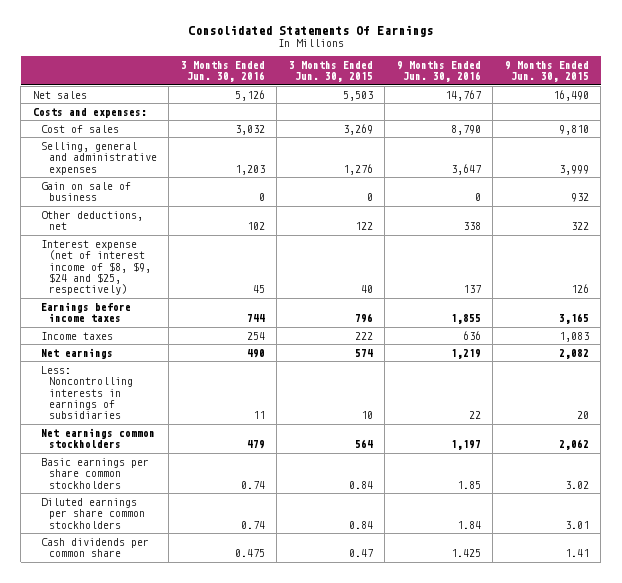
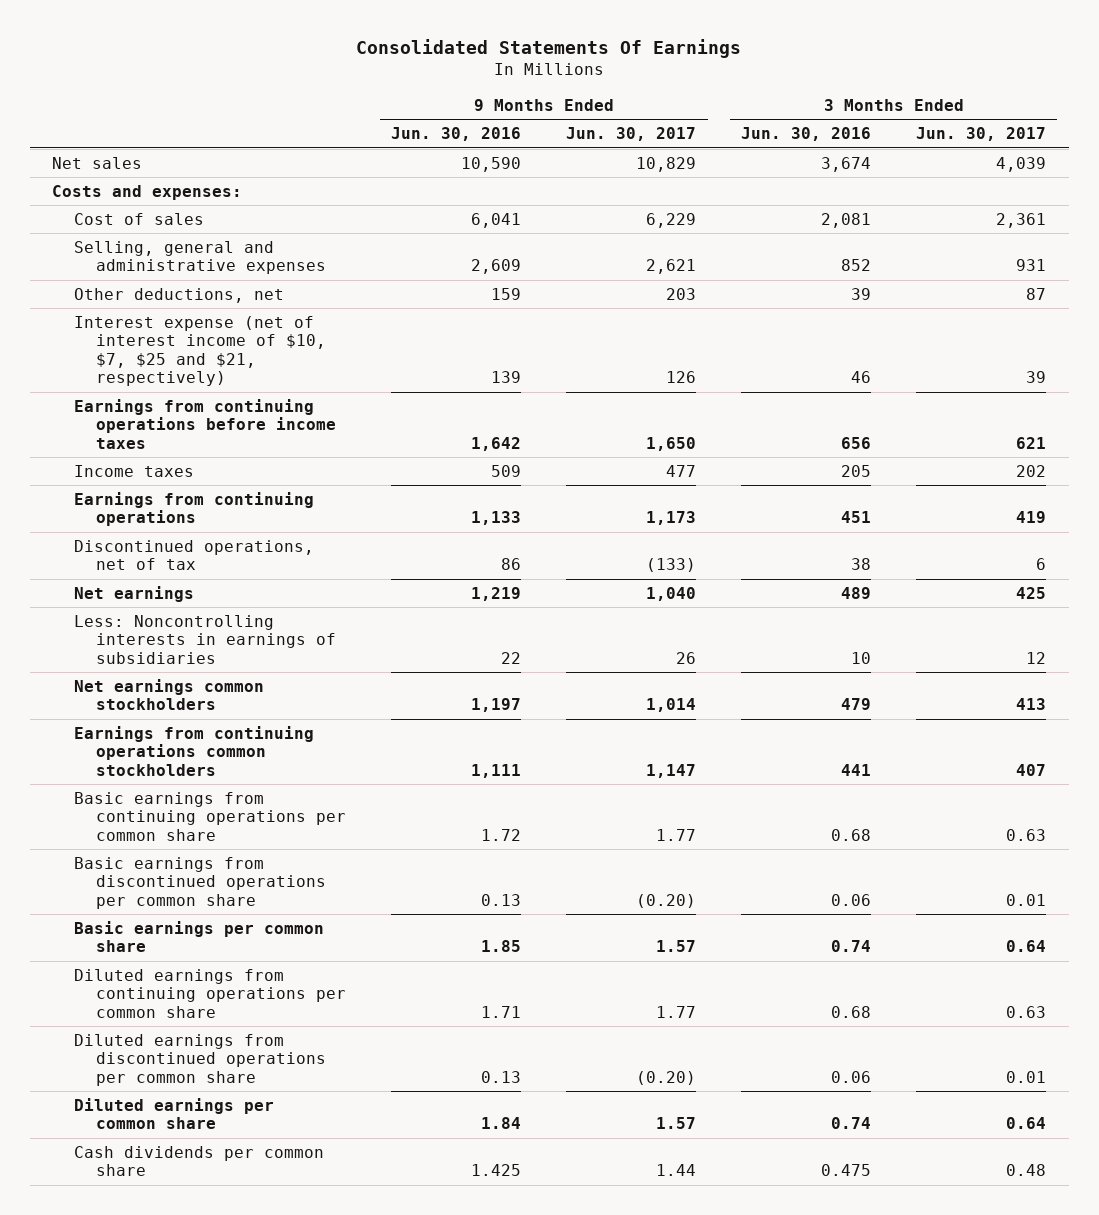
- | 3 Months Ended Jun. 30, 2016 | 3 Months Ended Jun. 30, 2015 | 9 Months Ended Jun. 30, 2016 | 9 Months Ended Jun. 30, 2015
+ | 9 Months Ended Jun. 30, 2016 | 9 Months Ended Jun. 30, 2017 | 3 Months Ended Jun. 30, 2016 | 3 Months Ended Jun. 30, 2017
- Net sales | 5,126 | 5,503 | 14,767 | 16,490
+ Net sales | 10,590 | 10,829 | 3,674 | 4,039
- Cost of sales | 3,032 | 3,269 | 8,790 | 9,810
- Selling, general and administrative expenses | 1,203 | 1,276 | 3,647 | 3,999
- Gain on sale of business | 0 | 0 | 0 | 932
- Other deductions, net | 102 | 122 | 338 | 322
- Interest expense (net of interest income of $8, $9, $24 and $25, respectively) | 45 | 40 | 137 | 126
- Earnings before income taxes | 744 | 796 | 1,855 | 3,165
- Income taxes | 254 | 222 | 636 | 1,083
- Net earnings | 490 | 574 | 1,219 | 2,082
- Less: Noncontrolling interests in earnings of subsidiaries | 11 | 10 | 22 | 20
+ Cost of sales | 6,041 | 6,229 | 2,081 | 2,361
+ Selling, general and administrative expenses | 2,609 | 2,621 | 852 | 931
+ Other deductions, net | 159 | 203 | 39 | 87
+ Interest expense (net of interest income of $10, $7, $25 and $21, respectively) | 139 | 126 | 46 | 39
+ Earnings from continuing operations before income taxes | 1,642 | 1,650 | 656 | 621
+ Income taxes | 509 | 477 | 205 | 202
+ Earnings from continuing operations | 1,133 | 1,173 | 451 | 419
+ Discontinued operations, net of tax | 86 | (133) | 38 | 6
+ Net earnings | 1,219 | 1,040 | 489 | 425
+ Less: Noncontrolling interests in earnings of subsidiaries | 22 | 26 | 10 | 12
- Basic earnings per share common stockholders | 0.74 | 0.84 | 1.85 | 3.02
- Diluted earnings per share common stockholders | 0.74 | 0.84 | 1.84 | 3.01
+ Earnings from continuing operations common stockholders | 1,111 | 1,147 | 441 | 407
+ Basic earnings from continuing operations per common share | 1.72 | 1.77 | 0.68 | 0.63
+ Basic earnings from discontinued operations per common share | 0.13 | (0.20) | 0.06 | 0.01
+ Basic earnings per common share | 1.85 | 1.57 | 0.74 | 0.64
+ Diluted earnings from continuing operations per common share | 1.71 | 1.77 | 0.68 | 0.63
+ Diluted earnings from discontinued operations per common share | 0.13 | (0.20) | 0.06 | 0.01
+ Diluted earnings per common share | 1.84 | 1.57 | 0.74 | 0.64

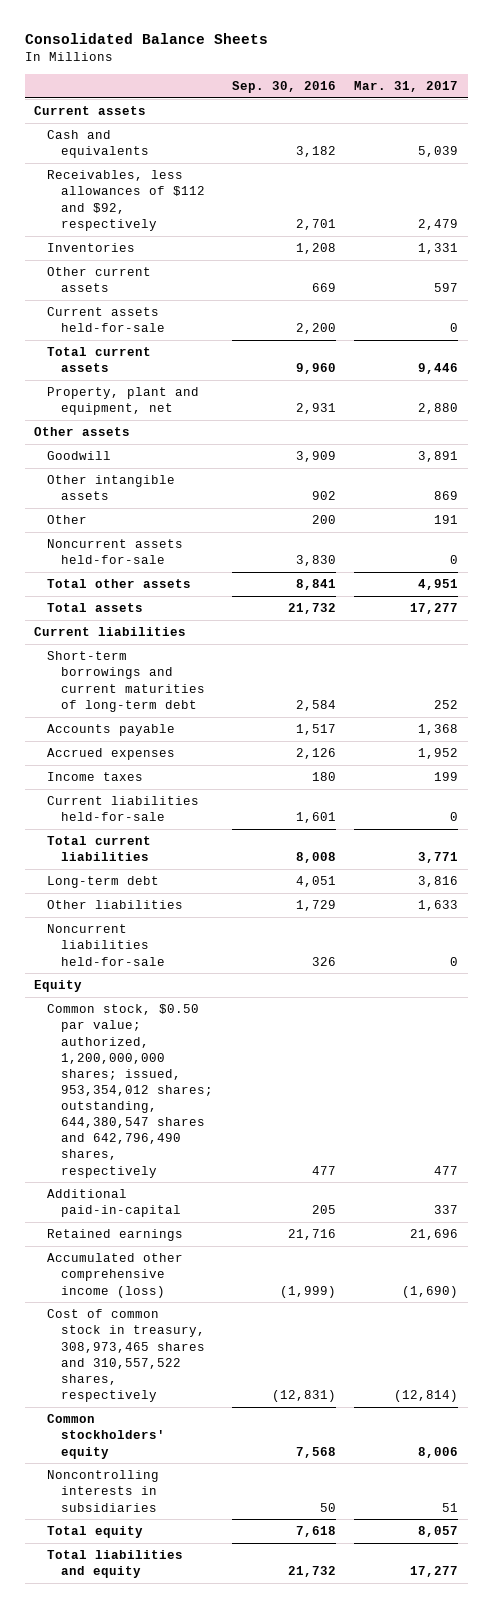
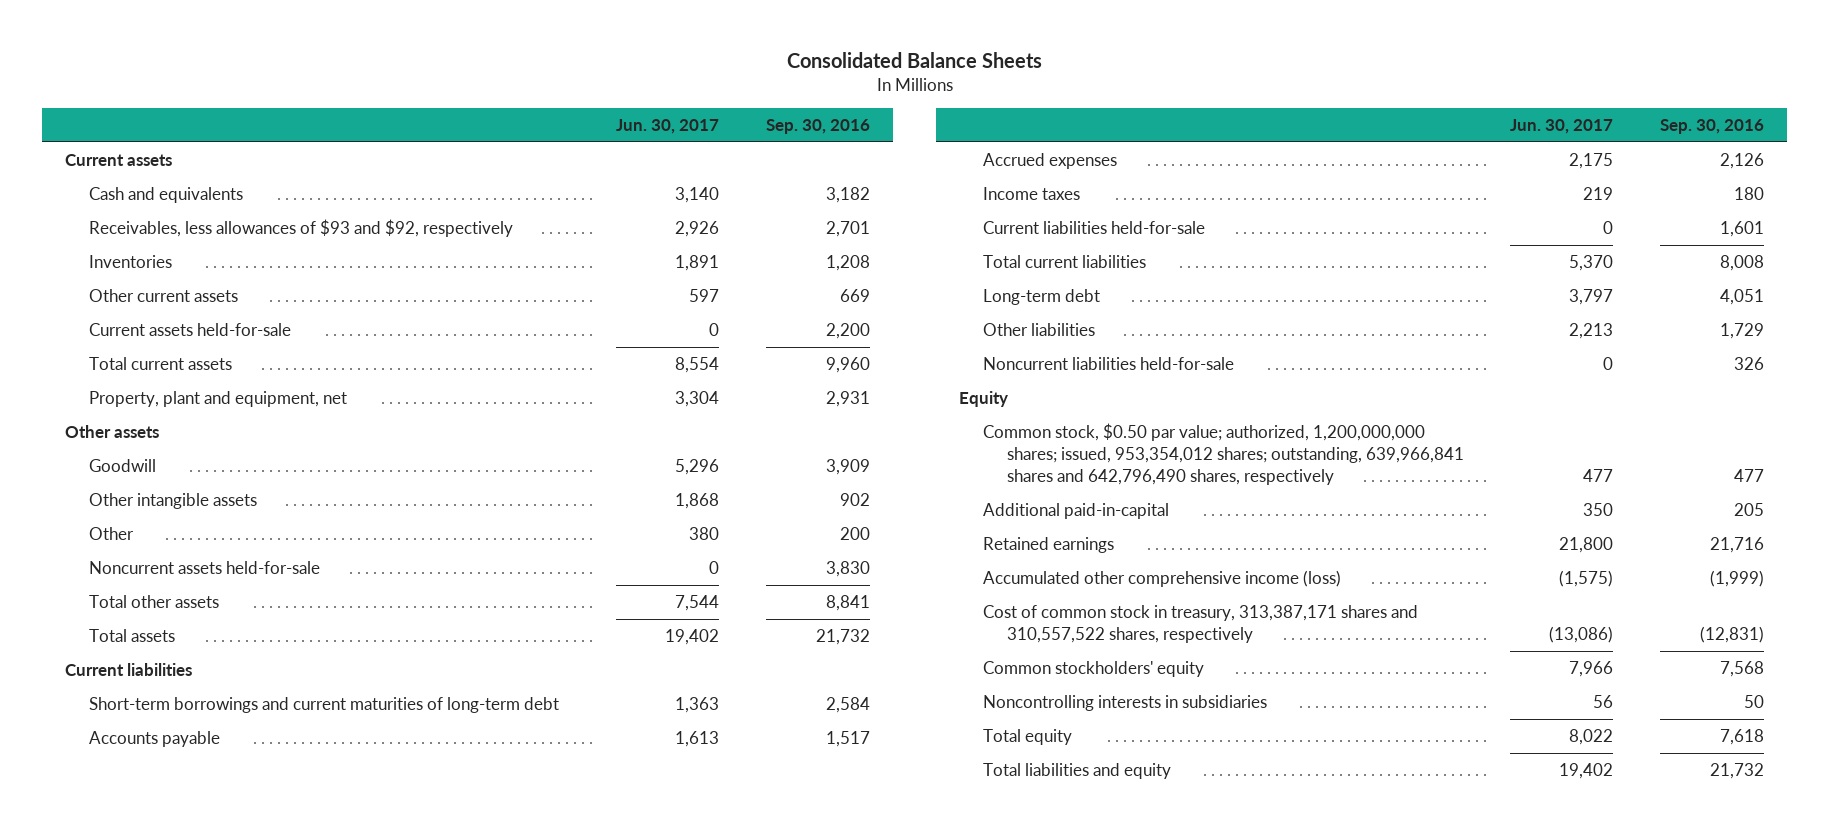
- | Sep. 30, 2016 | Mar. 31, 2017
+ | Jun. 30, 2017 | Sep. 30, 2016
- Receivables, less allowances of $112 and $92, respectively | 2,701 | 2,479
+ Receivables, less allowances of $93 and $92, respectively | 2,926 | 2,701
- Common stock, $0.50 par value; authorized, 1,200,000,000 shares; issued, 953,354,012 shares; outstanding, 644,380,547 shares and 642,796,490 shares, respectively | 477 | 477
+ Common stock, $0.50 par value; authorized, 1,200,000,000 shares; issued, 953,354,012 shares; outstanding, 639,966,841 shares and 642,796,490 shares, respectively | 477 | 477
- Cost of common stock in treasury, 308,973,465 shares and 310,557,522 shares, respectively | (12,831) | (12,814)
+ Cost of common stock in treasury, 313,387,171 shares and 310,557,522 shares, respectively | (13,086) | (12,831)

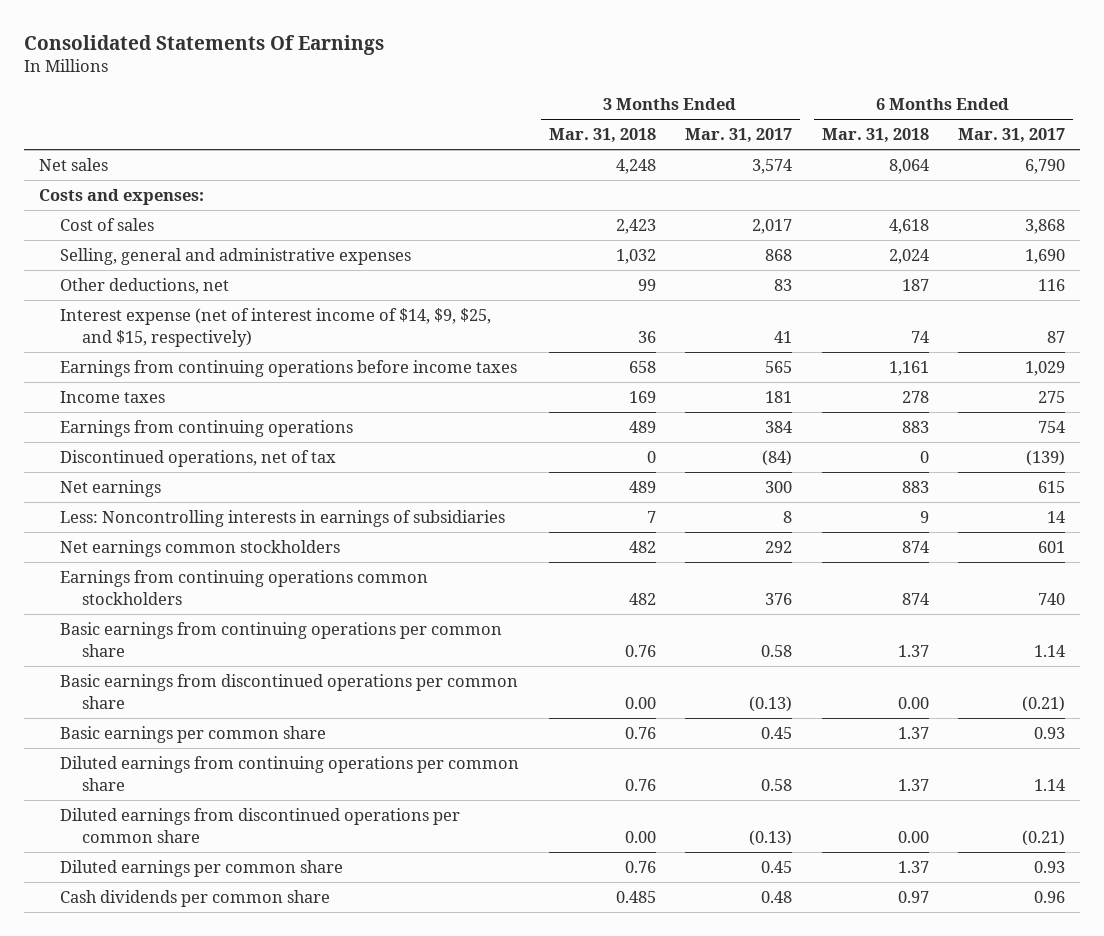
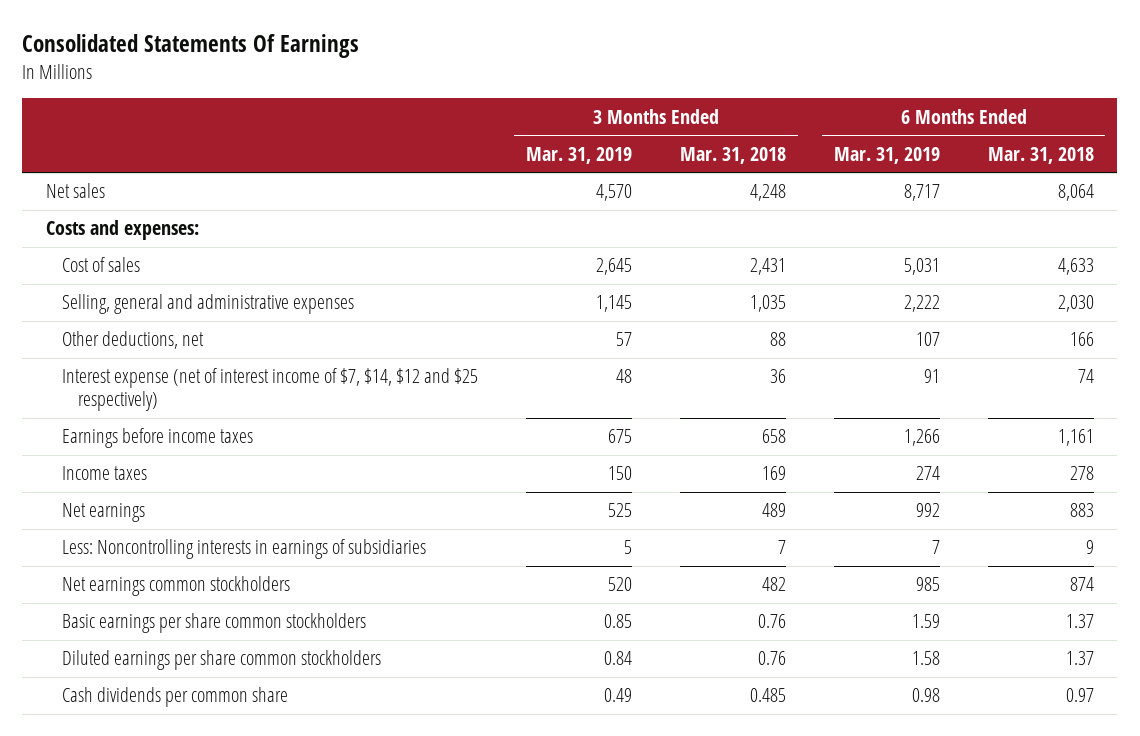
- | 3 Months Ended Mar. 31, 2018 | 3 Months Ended Mar. 31, 2017 | 6 Months Ended Mar. 31, 2018 | 6 Months Ended Mar. 31, 2017
+ | 3 Months Ended Mar. 31, 2019 | 3 Months Ended Mar. 31, 2018 | 6 Months Ended Mar. 31, 2019 | 6 Months Ended Mar. 31, 2018
- Cost of sales | 2,423 | 2,017 | 4,618 | 3,868
- Selling, general and administrative expenses | 1,032 | 868 | 2,024 | 1,690
- Other deductions, net | 99 | 83 | 187 | 116
- Interest expense (net of interest income of $14, $9, $25, and $15, respectively) | 36 | 41 | 74 | 87
- Earnings from continuing operations before income taxes | 658 | 565 | 1,161 | 1,029
+ Cost of sales | 2,645 | 2,431 | 5,031 | 4,633
+ Selling, general and administrative expenses | 1,145 | 1,035 | 2,222 | 2,030
+ Other deductions, net | 57 | 88 | 107 | 166
+ Interest expense (net of interest income of $7, $14, $12 and $25 respectively) | 48 | 36 | 91 | 74
+ Earnings before income taxes | 675 | 658 | 1,266 | 1,161
- Earnings from continuing operations | 489 | 384 | 883 | 754
- Discontinued operations, net of tax | 0 | (84) | 0 | (139)
- Earnings from continuing operations common stockholders | 482 | 376 | 874 | 740
- Basic earnings from continuing operations per common share | 0.76 | 0.58 | 1.37 | 1.14
- Basic earnings from discontinued operations per common share | 0.00 | (0.13) | 0.00 | (0.21)
- Basic earnings per common share | 0.76 | 0.45 | 1.37 | 0.93
- Diluted earnings from continuing operations per common share | 0.76 | 0.58 | 1.37 | 1.14
- Diluted earnings from discontinued operations per common share | 0.00 | (0.13) | 0.00 | (0.21)
- Diluted earnings per common share | 0.76 | 0.45 | 1.37 | 0.93
+ Basic earnings per share common stockholders | 0.85 | 0.76 | 1.59 | 1.37
+ Diluted earnings per share common stockholders | 0.84 | 0.76 | 1.58 | 1.37

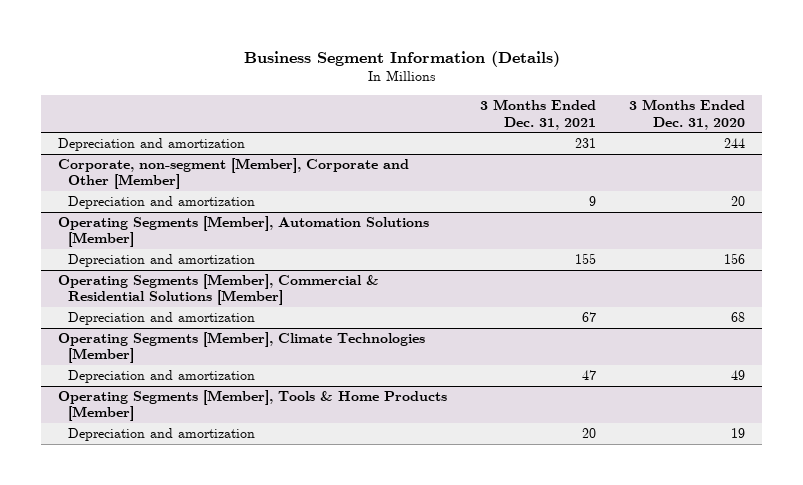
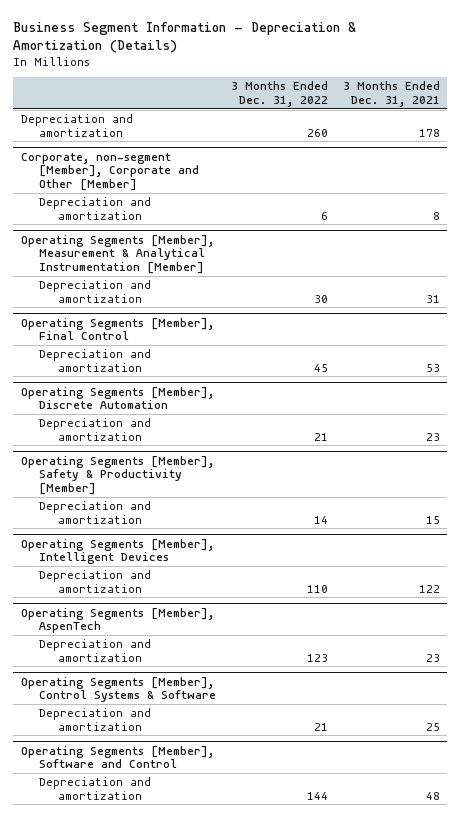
- Business Segment Information (Details)
+ Business Segment Information - Depreciation & Amortization (Details)
- | 3 Months Ended Dec. 31, 2021 | 3 Months Ended Dec. 31, 2020
+ | 3 Months Ended Dec. 31, 2022 | 3 Months Ended Dec. 31, 2021
- Depreciation and amortization | 231 | 244
+ Depreciation and amortization | 260 | 178
@ Corporate, non-segment [Member], Corporate and Other [Member]
- Depreciation and amortization | 9 | 20
- Operating Segments [Member], Automation Solutions [Member]
- Depreciation and amortization | 155 | 156
- Operating Segments [Member], Commercial & Residential Solutions [Member]
- Depreciation and amortization | 67 | 68
- Operating Segments [Member], Climate Technologies [Member]
- Depreciation and amortization | 47 | 49
- Operating Segments [Member], Tools & Home Products [Member]
- Depreciation and amortization | 20 | 19
@ Corporate, non-segment [Member], Corporate and Other [Member]
+ Depreciation and amortization | 6 | 8
+ Operating Segments [Member], Measurement & Analytical Instrumentation [Member]
+ Depreciation and amortization | 30 | 31
+ Operating Segments [Member], Final Control
+ Depreciation and amortization | 45 | 53
+ Operating Segments [Member], Discrete Automation
+ Depreciation and amortization | 21 | 23
+ Operating Segments [Member], Safety & Productivity [Member]
+ Depreciation and amortization | 14 | 15
+ Operating Segments [Member], Intelligent Devices
+ Depreciation and amortization | 110 | 122
+ Operating Segments [Member], AspenTech
+ Depreciation and amortization | 123 | 23
+ Operating Segments [Member], Control Systems & Software
+ Depreciation and amortization | 21 | 25
+ Operating Segments [Member], Software and Control
+ Depreciation and amortization | 144 | 48

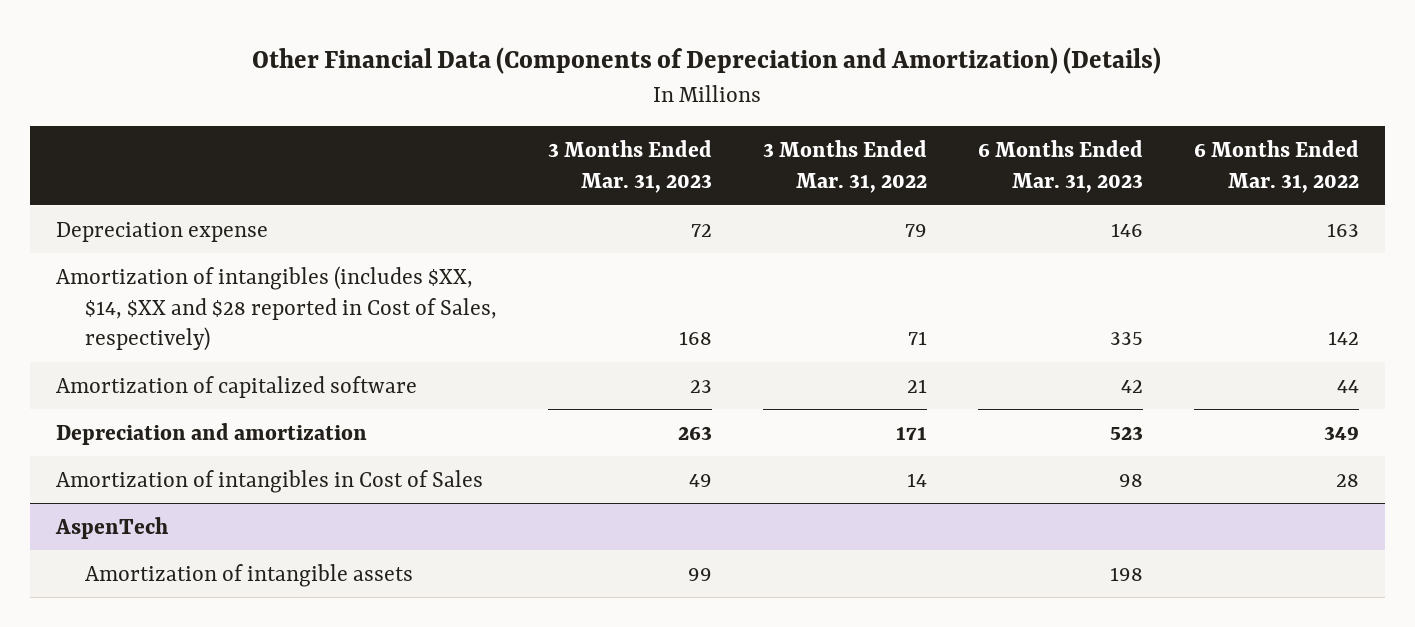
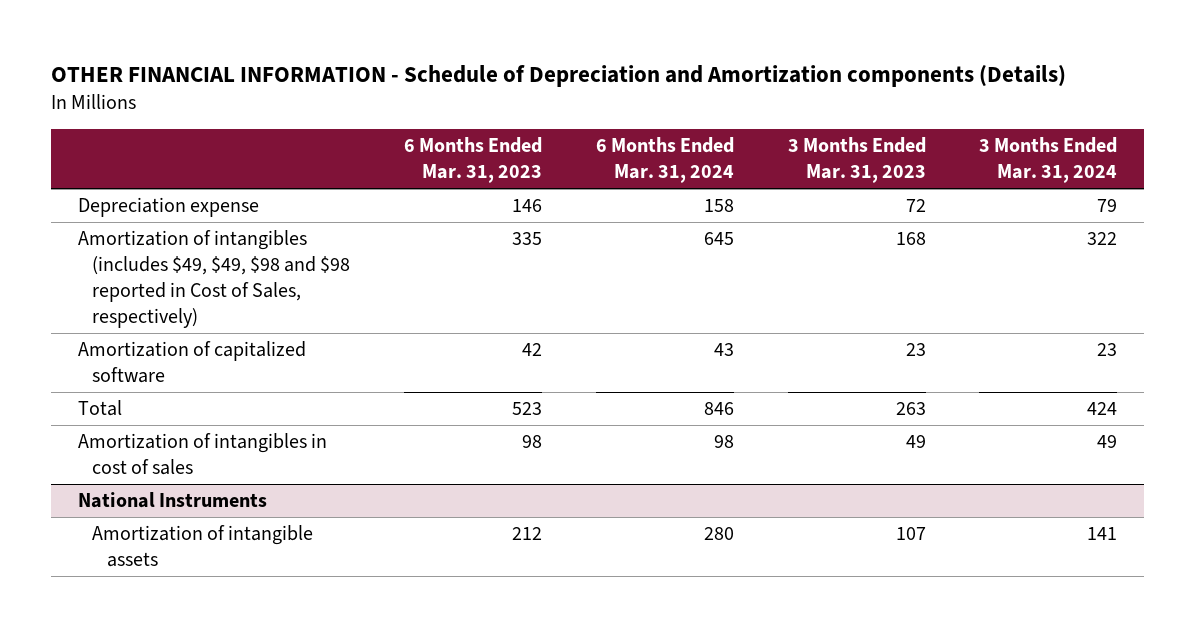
- Other Financial Data (Components of Depreciation and Amortization) (Details)
+ OTHER FINANCIAL INFORMATION - Schedule of Depreciation and Amortization components (Details)
- | 3 Months Ended Mar. 31, 2023 | 3 Months Ended Mar. 31, 2022 | 6 Months Ended Mar. 31, 2023 | 6 Months Ended Mar. 31, 2022
+ | 6 Months Ended Mar. 31, 2023 | 6 Months Ended Mar. 31, 2024 | 3 Months Ended Mar. 31, 2023 | 3 Months Ended Mar. 31, 2024
- Amortization of intangibles (includes $XX, $14, $XX and $28 reported in Cost of Sales, respectively) | 168 | 71 | 335 | 142
+ Amortization of intangibles (includes $49, $49, $98 and $98 reported in Cost of Sales, respectively) | 335 | 645 | 168 | 322
- Depreciation and amortization | 263 | 171 | 523 | 349
- Amortization of intangibles in Cost of Sales | 49 | 14 | 98 | 28
- AspenTech
- Amortization of intangible assets | 99 | | 198 |
+ Total | 523 | 846 | 263 | 424
+ Amortization of intangibles in cost of sales | 98 | 98 | 49 | 49
+ National Instruments
+ Amortization of intangible assets | 212 | 280 | 107 | 141

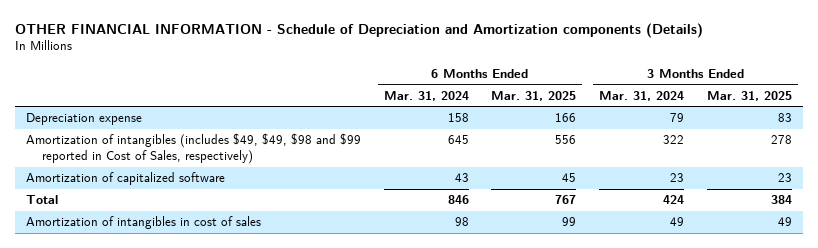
- | 6 Months Ended Mar. 31, 2023 | 6 Months Ended Mar. 31, 2024 | 3 Months Ended Mar. 31, 2023 | 3 Months Ended Mar. 31, 2024
+ | 6 Months Ended Mar. 31, 2024 | 6 Months Ended Mar. 31, 2025 | 3 Months Ended Mar. 31, 2024 | 3 Months Ended Mar. 31, 2025
- Amortization of intangibles (includes $49, $49, $98 and $98 reported in Cost of Sales, respectively) | 335 | 645 | 168 | 322
+ Amortization of intangibles (includes $49, $49, $98 and $99 reported in Cost of Sales, respectively) | 645 | 556 | 322 | 278
- National Instruments
- Amortization of intangible assets | 212 | 280 | 107 | 141

